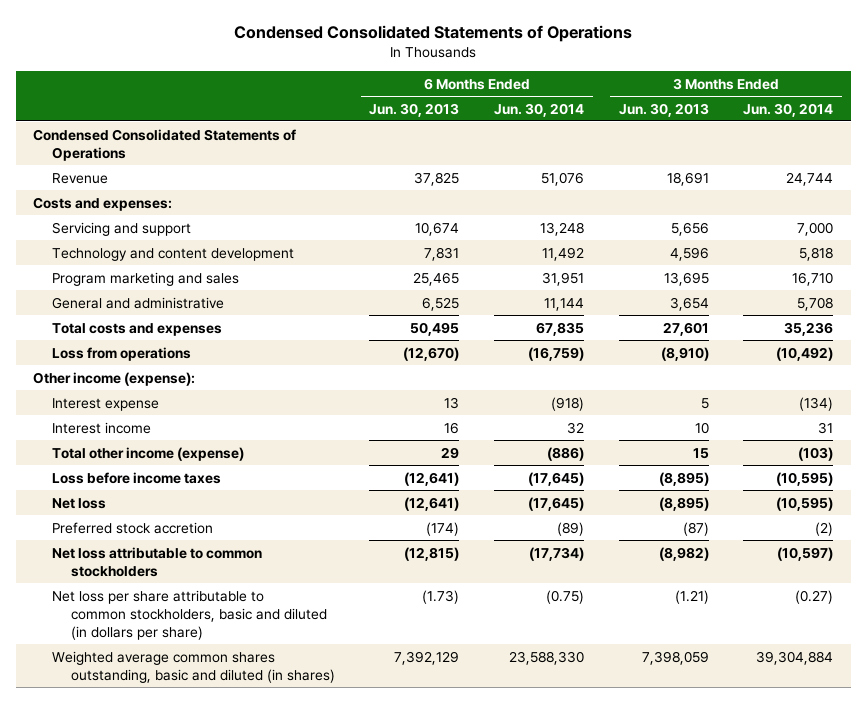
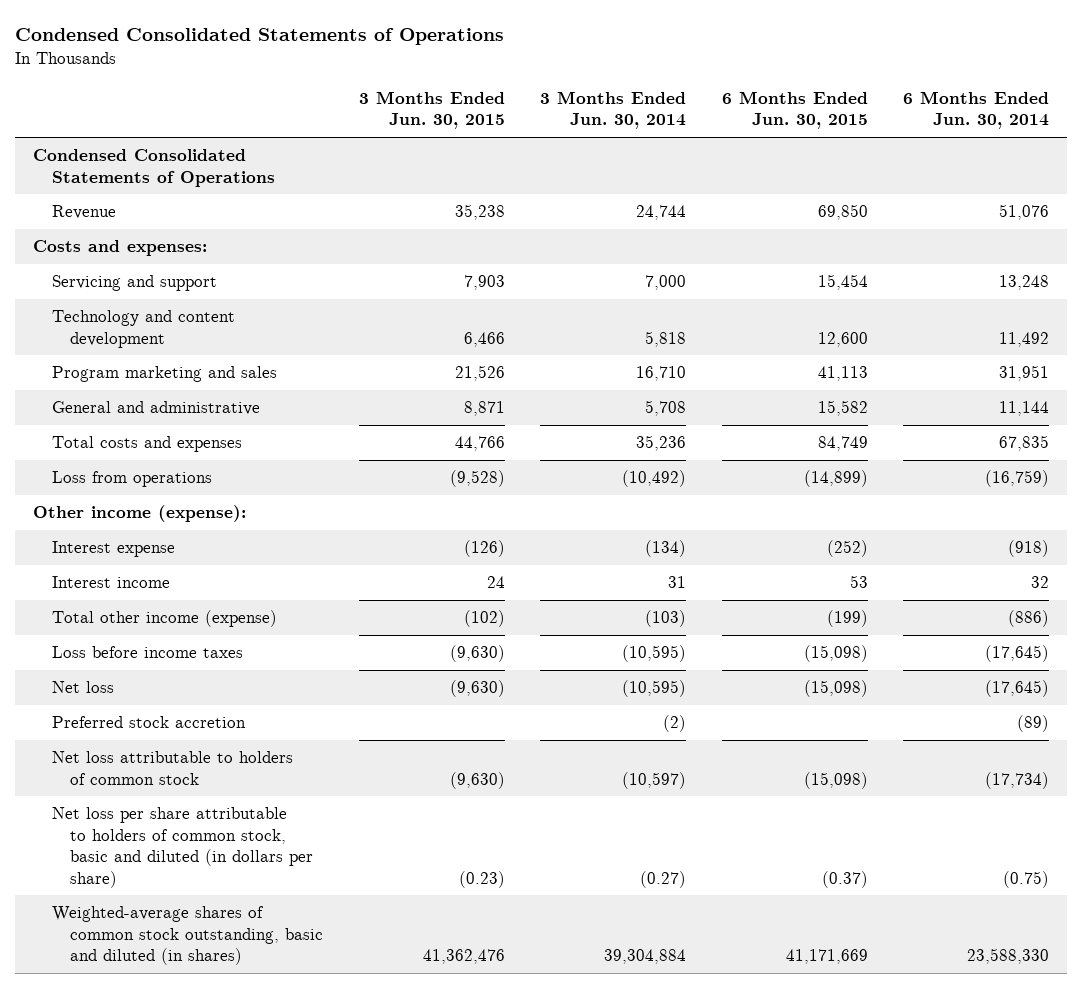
- | 6 Months Ended Jun. 30, 2013 | 6 Months Ended Jun. 30, 2014 | 3 Months Ended Jun. 30, 2013 | 3 Months Ended Jun. 30, 2014
+ | 3 Months Ended Jun. 30, 2015 | 3 Months Ended Jun. 30, 2014 | 6 Months Ended Jun. 30, 2015 | 6 Months Ended Jun. 30, 2014
- Net loss attributable to common stockholders | (12,815) | (17,734) | (8,982) | (10,597)
- Net loss per share attributable to common stockholders, basic and diluted (in dollars per share) | (1.73) | (0.75) | (1.21) | (0.27)
- Weighted average common shares outstanding, basic and diluted (in shares) | 7,392,129 | 23,588,330 | 7,398,059 | 39,304,884
+ Net loss attributable to holders of common stock | (9,630) | (10,597) | (15,098) | (17,734)
+ Net loss per share attributable to holders of common stock, basic and diluted (in dollars per share) | (0.23) | (0.27) | (0.37) | (0.75)
+ Weighted-average shares of common stock outstanding, basic and diluted (in shares) | 41,362,476 | 39,304,884 | 41,171,669 | 23,588,330

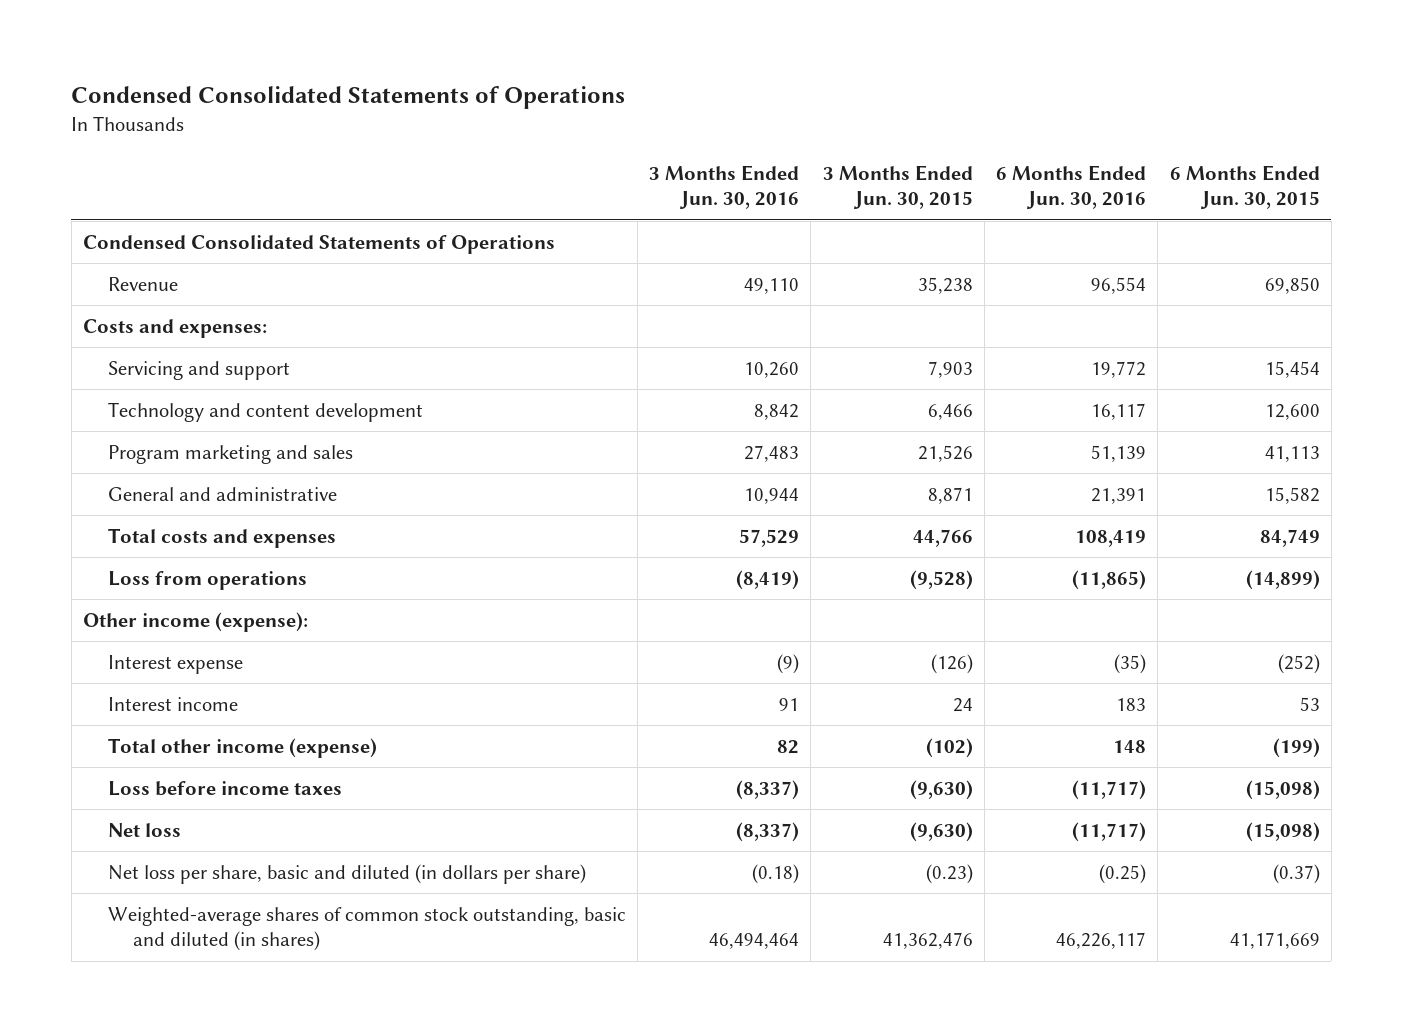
- | 3 Months Ended Jun. 30, 2015 | 3 Months Ended Jun. 30, 2014 | 6 Months Ended Jun. 30, 2015 | 6 Months Ended Jun. 30, 2014
+ | 3 Months Ended Jun. 30, 2016 | 3 Months Ended Jun. 30, 2015 | 6 Months Ended Jun. 30, 2016 | 6 Months Ended Jun. 30, 2015
- Preferred stock accretion | | (2) | | (89)
- Net loss attributable to holders of common stock | (9,630) | (10,597) | (15,098) | (17,734)
- Net loss per share attributable to holders of common stock, basic and diluted (in dollars per share) | (0.23) | (0.27) | (0.37) | (0.75)
+ Net loss per share, basic and diluted (in dollars per share) | (0.18) | (0.23) | (0.25) | (0.37)

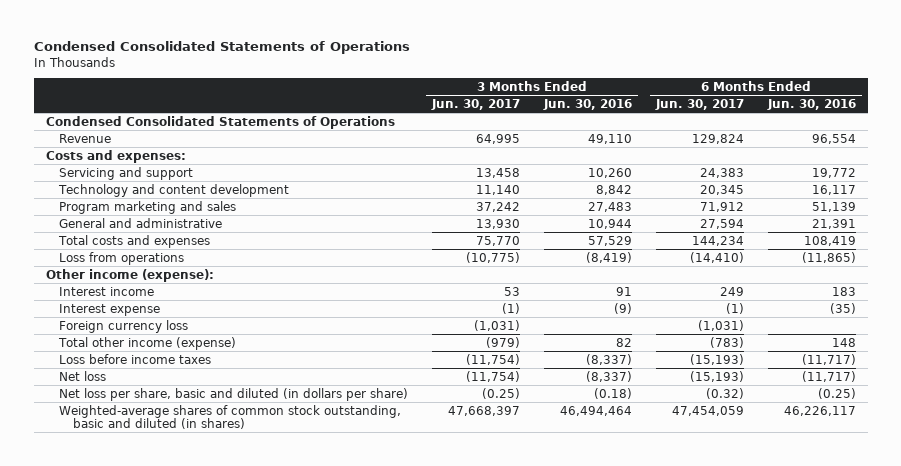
- | 3 Months Ended Jun. 30, 2016 | 3 Months Ended Jun. 30, 2015 | 6 Months Ended Jun. 30, 2016 | 6 Months Ended Jun. 30, 2015
+ | 3 Months Ended Jun. 30, 2017 | 3 Months Ended Jun. 30, 2016 | 6 Months Ended Jun. 30, 2017 | 6 Months Ended Jun. 30, 2016
moved down: Interest expense | (1) | (9) | (1) | (35)
+ Foreign currency loss | (1,031) | | (1,031) |

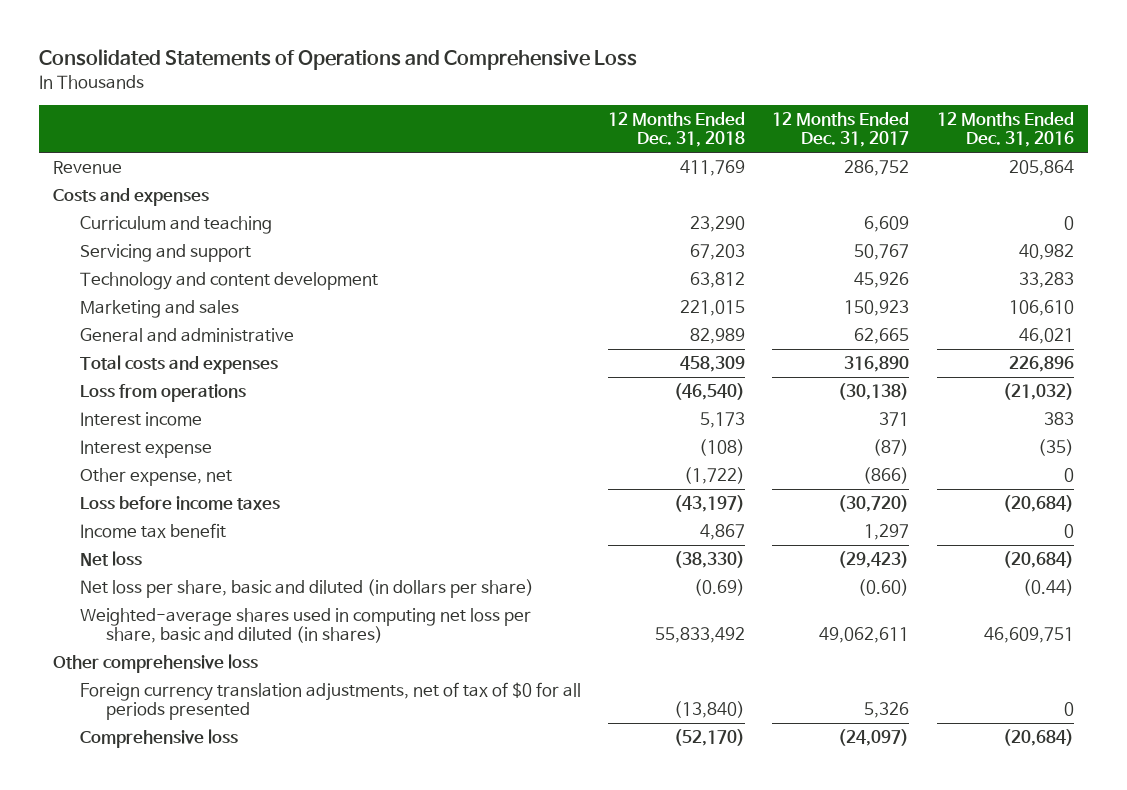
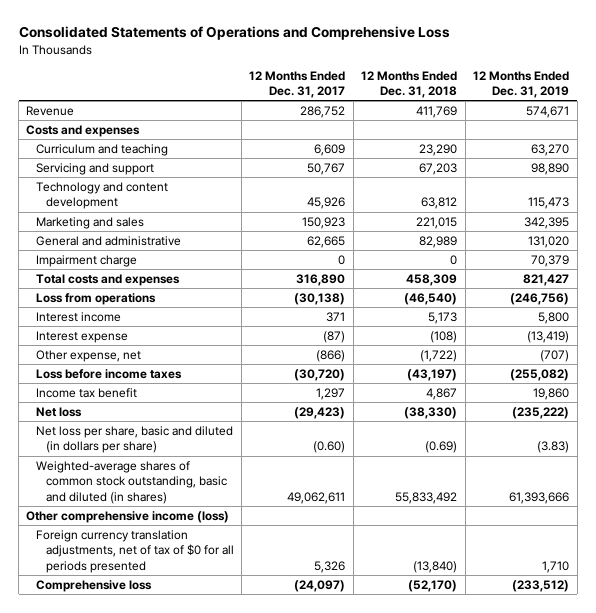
- | 12 Months Ended Dec. 31, 2018 | 12 Months Ended Dec. 31, 2017 | 12 Months Ended Dec. 31, 2016
+ | 12 Months Ended Dec. 31, 2017 | 12 Months Ended Dec. 31, 2018 | 12 Months Ended Dec. 31, 2019
+ Impairment charge | 0 | 0 | 70,379
- Weighted-average shares used in computing net loss per share, basic and diluted (in shares) | 55,833,492 | 49,062,611 | 46,609,751
- Other comprehensive loss
+ Weighted-average shares of common stock outstanding, basic and diluted (in shares) | 49,062,611 | 55,833,492 | 61,393,666
+ Other comprehensive income (loss)

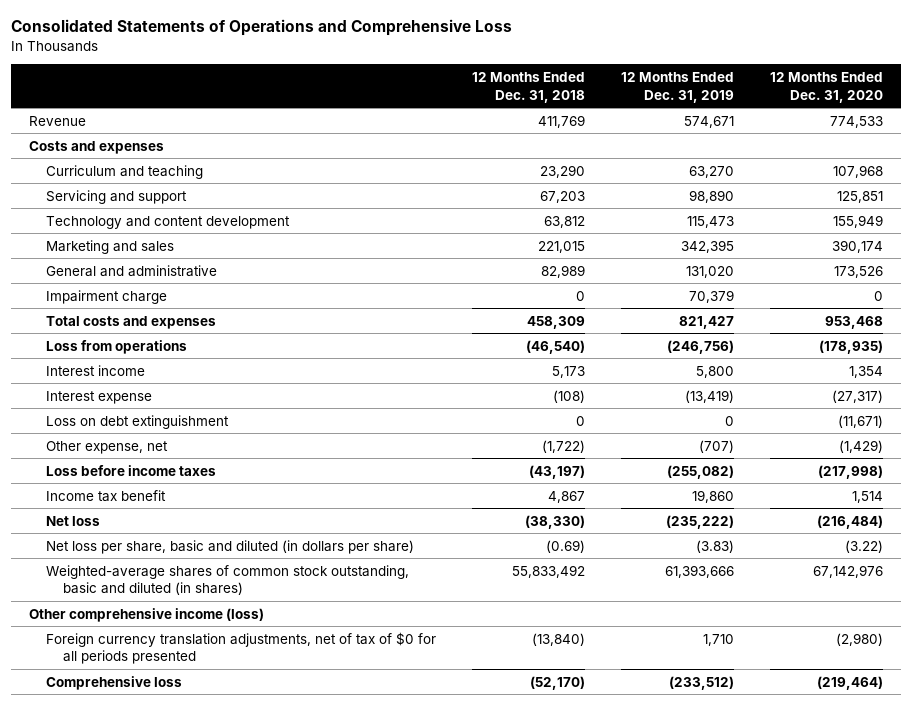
- | 12 Months Ended Dec. 31, 2017 | 12 Months Ended Dec. 31, 2018 | 12 Months Ended Dec. 31, 2019
+ | 12 Months Ended Dec. 31, 2018 | 12 Months Ended Dec. 31, 2019 | 12 Months Ended Dec. 31, 2020
+ Loss on debt extinguishment | 0 | 0 | (11,671)

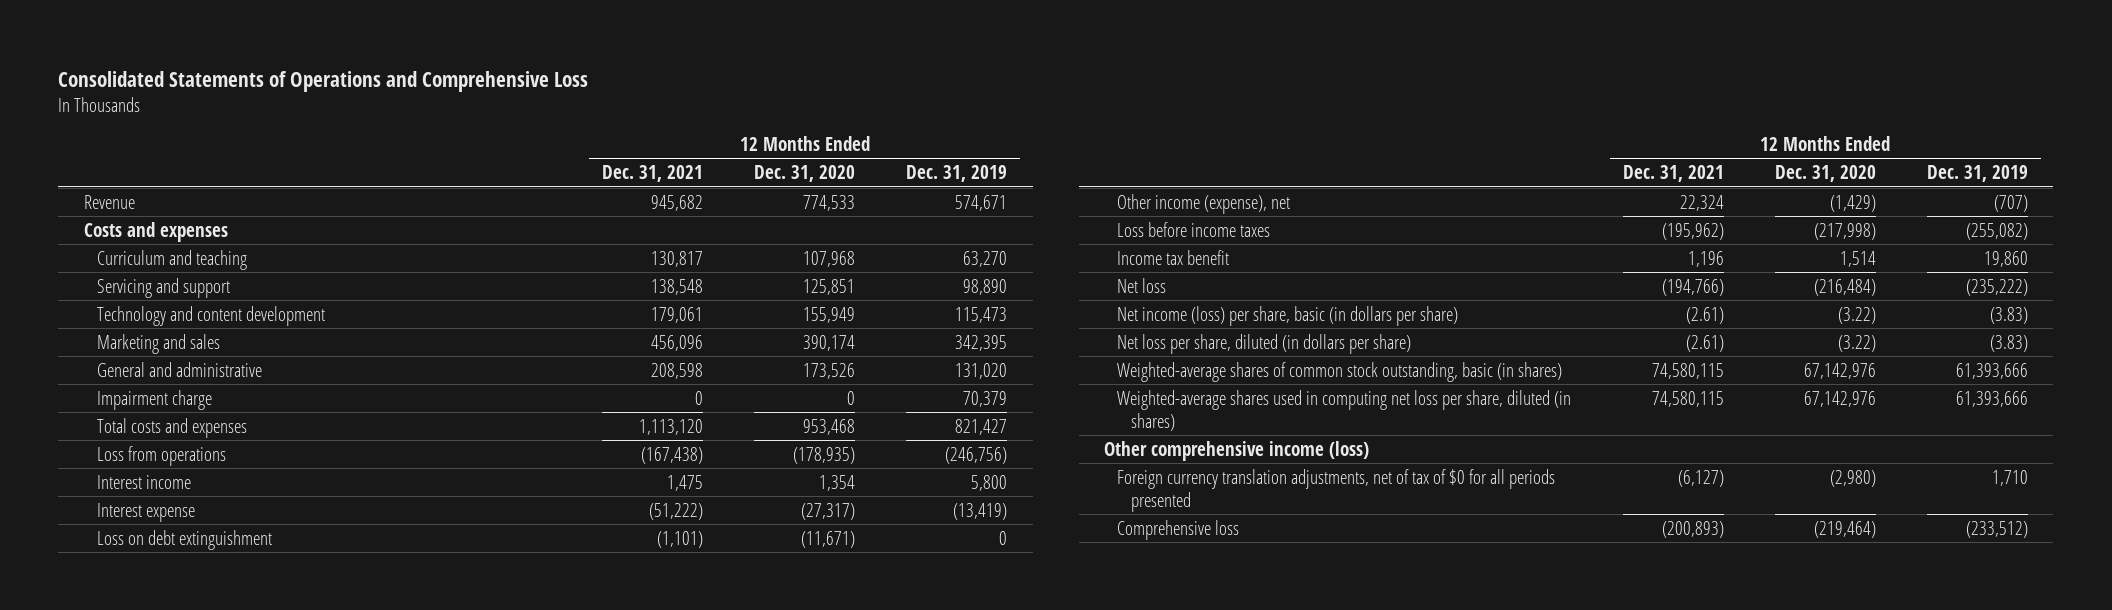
- | 12 Months Ended Dec. 31, 2018 | 12 Months Ended Dec. 31, 2019 | 12 Months Ended Dec. 31, 2020
+ | 12 Months Ended Dec. 31, 2021 | 12 Months Ended Dec. 31, 2020 | 12 Months Ended Dec. 31, 2019
- Other expense, net | (1,722) | (707) | (1,429)
+ Other income (expense), net | 22,324 | (1,429) | (707)
- Net loss per share, basic and diluted (in dollars per share) | (0.69) | (3.83) | (3.22)
- Weighted-average shares of common stock outstanding, basic and diluted (in shares) | 55,833,492 | 61,393,666 | 67,142,976
+ Net income (loss) per share, basic (in dollars per share) | (2.61) | (3.22) | (3.83)
+ Net loss per share, diluted (in dollars per share) | (2.61) | (3.22) | (3.83)
+ Weighted-average shares of common stock outstanding, basic (in shares) | 74,580,115 | 67,142,976 | 61,393,666
+ Weighted-average shares used in computing net loss per share, diluted (in shares) | 74,580,115 | 67,142,976 | 61,393,666

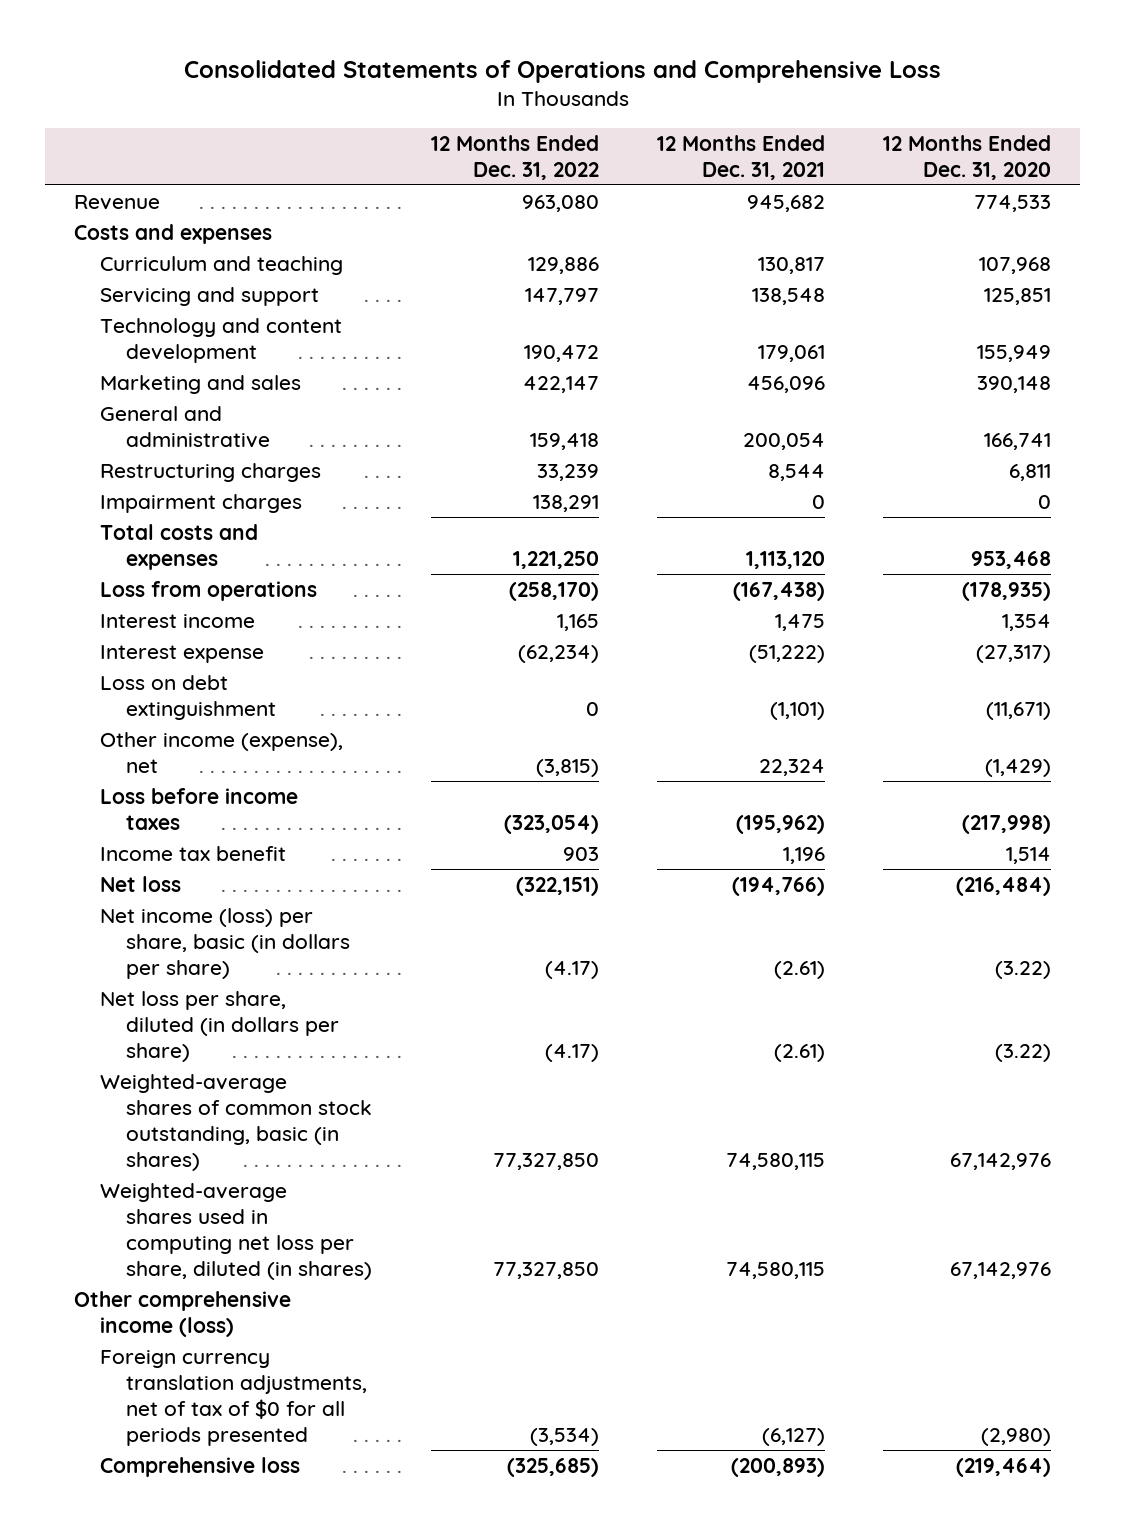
- | 12 Months Ended Dec. 31, 2021 | 12 Months Ended Dec. 31, 2020 | 12 Months Ended Dec. 31, 2019
+ | 12 Months Ended Dec. 31, 2022 | 12 Months Ended Dec. 31, 2021 | 12 Months Ended Dec. 31, 2020
- Marketing and sales | 456,096 | 390,174 | 342,395
- General and administrative | 208,598 | 173,526 | 131,020
- Impairment charge | 0 | 0 | 70,379
+ Marketing and sales | 422,147 | 456,096 | 390,148
+ General and administrative | 159,418 | 200,054 | 166,741
+ Restructuring charges | 33,239 | 8,544 | 6,811
+ Impairment charges | 138,291 | 0 | 0

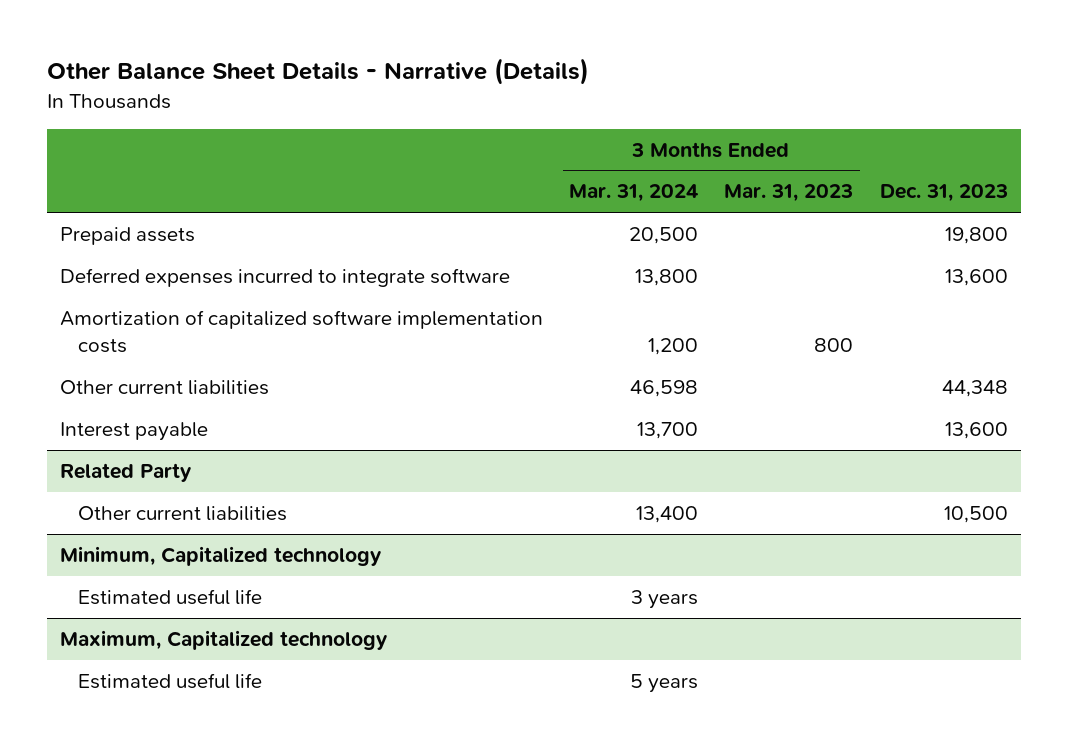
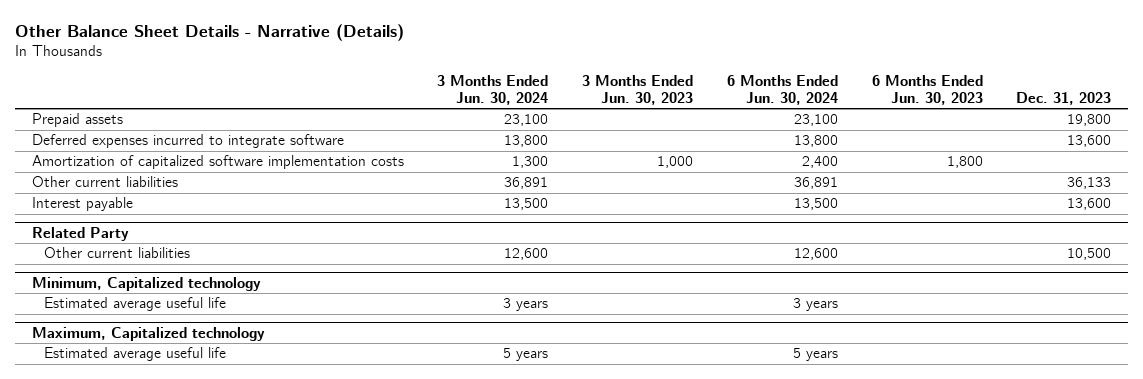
- | 3 Months Ended Mar. 31, 2024 | 3 Months Ended Mar. 31, 2023 | Dec. 31, 2023
+ | 3 Months Ended Jun. 30, 2024 | 3 Months Ended Jun. 30, 2023 | 6 Months Ended Jun. 30, 2024 | 6 Months Ended Jun. 30, 2023 | Dec. 31, 2023
- Other current liabilities | 46,598 | | 44,348
+ Other current liabilities | 36,891 | | 36,891 | | 36,133
@ Minimum, Capitalized technology
- Estimated useful life | 3 years | |
+ Estimated average useful life | 3 years | | 3 years | |
@ Maximum, Capitalized technology
- Estimated useful life | 5 years | |
+ Estimated average useful life | 5 years | | 5 years | |

